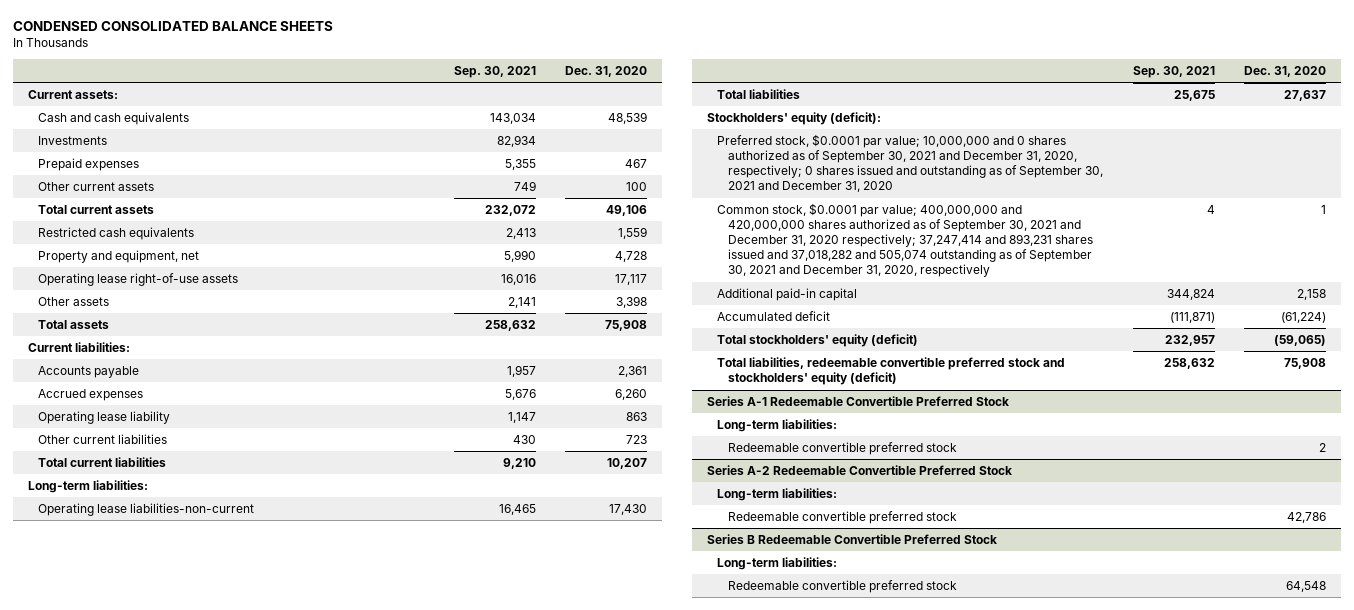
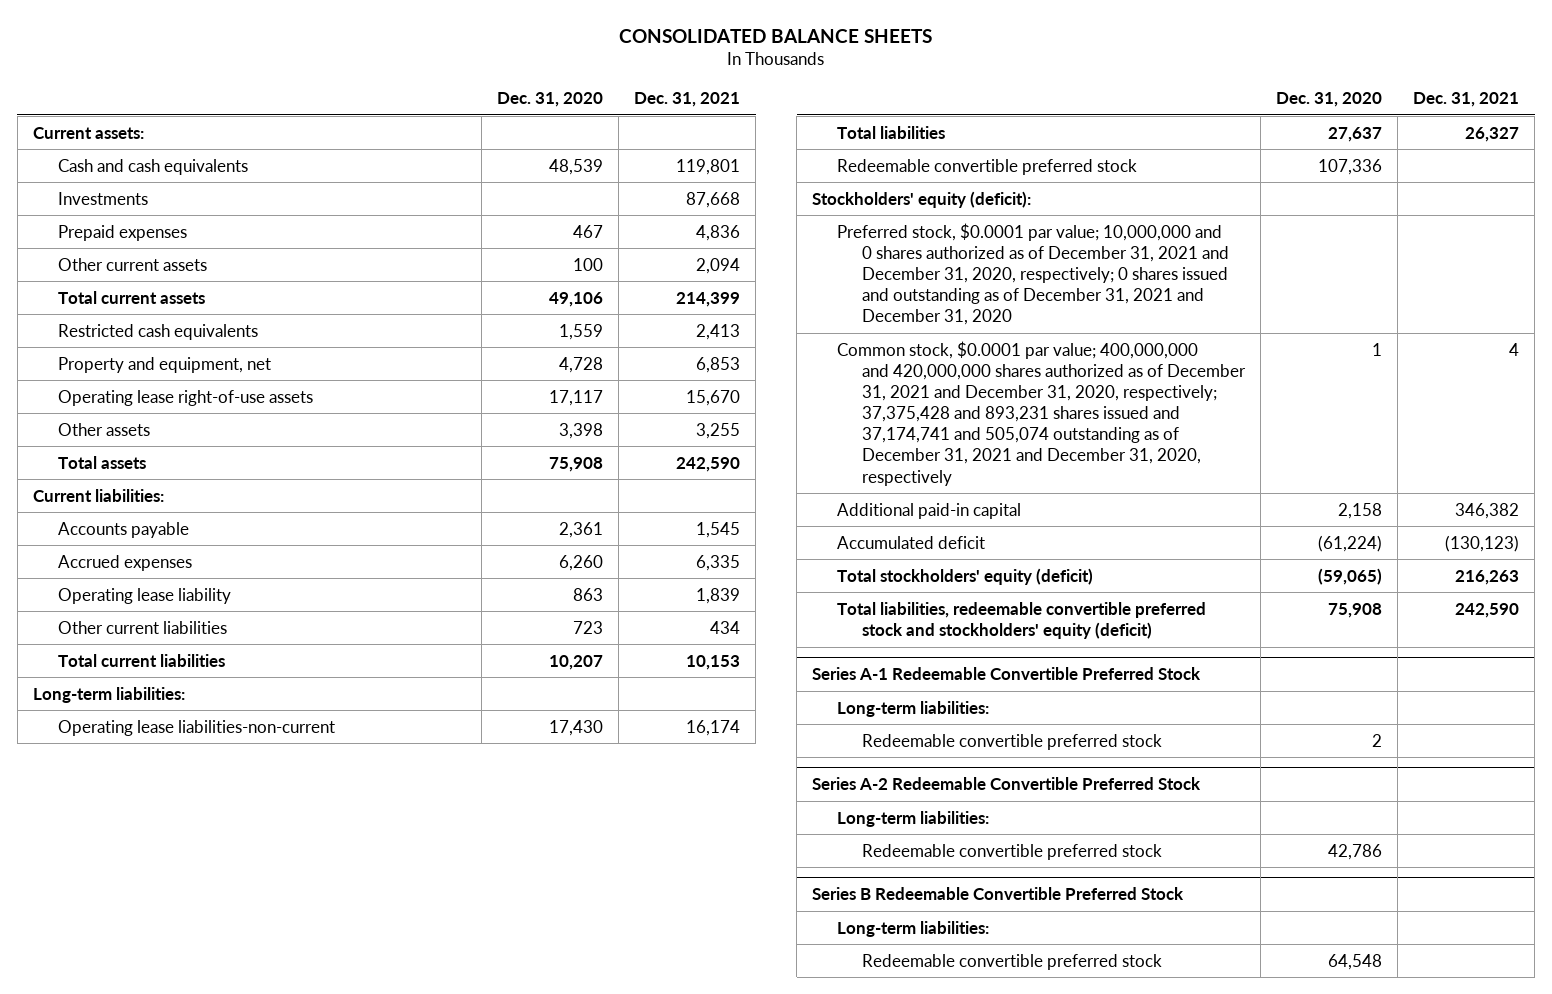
- CONDENSED CONSOLIDATED BALANCE SHEETS
+ CONSOLIDATED BALANCE SHEETS
- | Sep. 30, 2021 | Dec. 31, 2020
+ | Dec. 31, 2020 | Dec. 31, 2021
+ Redeemable convertible preferred stock | 107,336 |
- Preferred stock, $0.0001 par value; 10,000,000 and 0 shares authorized as of September 30, 2021 and December 31, 2020, respectively; 0 shares issued and outstanding as of September 30, 2021 and December 31, 2020
- Common stock, $0.0001 par value; 400,000,000 and 420,000,000 shares authorized as of September 30, 2021 and December 31, 2020 respectively; 37,247,414 and 893,231 shares issued and 37,018,282 and 505,074 outstanding as of September 30, 2021 and December 31, 2020, respectively | 4 | 1
+ Preferred stock, $0.0001 par value; 10,000,000 and 0 shares authorized as of December 31, 2021 and December 31, 2020, respectively; 0 shares issued and outstanding as of December 31, 2021 and December 31, 2020
+ Common stock, $0.0001 par value; 400,000,000 and 420,000,000 shares authorized as of December 31, 2021 and December 31, 2020, respectively; 37,375,428 and 893,231 shares issued and 37,174,741 and 505,074 outstanding as of December 31, 2021 and December 31, 2020, respectively | 1 | 4

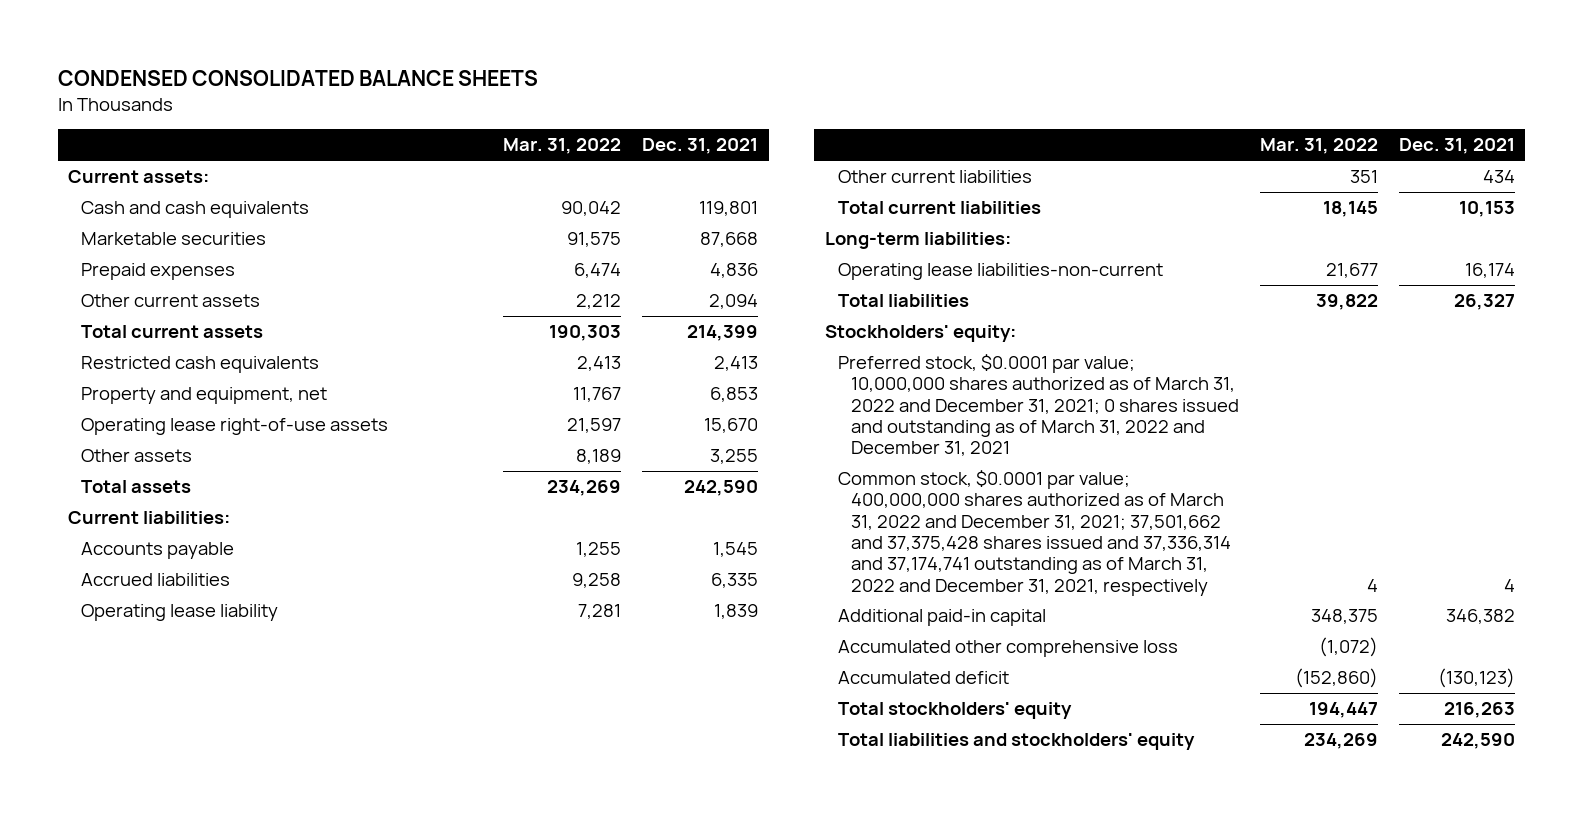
- CONSOLIDATED BALANCE SHEETS
+ CONDENSED CONSOLIDATED BALANCE SHEETS
- | Dec. 31, 2020 | Dec. 31, 2021
+ | Mar. 31, 2022 | Dec. 31, 2021
- Investments | | 87,668
+ Marketable securities | 91,575 | 87,668
- Accrued expenses | 6,260 | 6,335
+ Accrued liabilities | 9,258 | 6,335
- Redeemable convertible preferred stock | 107,336 |
- Stockholders' equity (deficit):
- Preferred stock, $0.0001 par value; 10,000,000 and 0 shares authorized as of December 31, 2021 and December 31, 2020, respectively; 0 shares issued and outstanding as of December 31, 2021 and December 31, 2020
- Common stock, $0.0001 par value; 400,000,000 and 420,000,000 shares authorized as of December 31, 2021 and December 31, 2020, respectively; 37,375,428 and 893,231 shares issued and 37,174,741 and 505,074 outstanding as of December 31, 2021 and December 31, 2020, respectively | 1 | 4
+ Stockholders' equity:
+ Preferred stock, $0.0001 par value; 10,000,000 shares authorized as of March 31, 2022 and December 31, 2021; 0 shares issued and outstanding as of March 31, 2022 and December 31, 2021
+ Common stock, $0.0001 par value; 400,000,000 shares authorized as of March 31, 2022 and December 31, 2021; 37,501,662 and 37,375,428 shares issued and 37,336,314 and 37,174,741 outstanding as of March 31, 2022 and December 31, 2021, respectively | 4 | 4
+ Accumulated other comprehensive loss | (1,072) |
- Total stockholders' equity (deficit) | (59,065) | 216,263
- Total liabilities, redeemable convertible preferred stock and stockholders' equity (deficit) | 75,908 | 242,590
- Series A-1 Redeemable Convertible Preferred Stock
- Long-term liabilities:
- Redeemable convertible preferred stock | 2 |
- Series A-2 Redeemable Convertible Preferred Stock
- Long-term liabilities:
- Redeemable convertible preferred stock | 42,786 |
- Series B Redeemable Convertible Preferred Stock
- Long-term liabilities:
- Redeemable convertible preferred stock | 64,548 |
+ Total stockholders' equity | 194,447 | 216,263
+ Total liabilities and stockholders' equity | 234,269 | 242,590

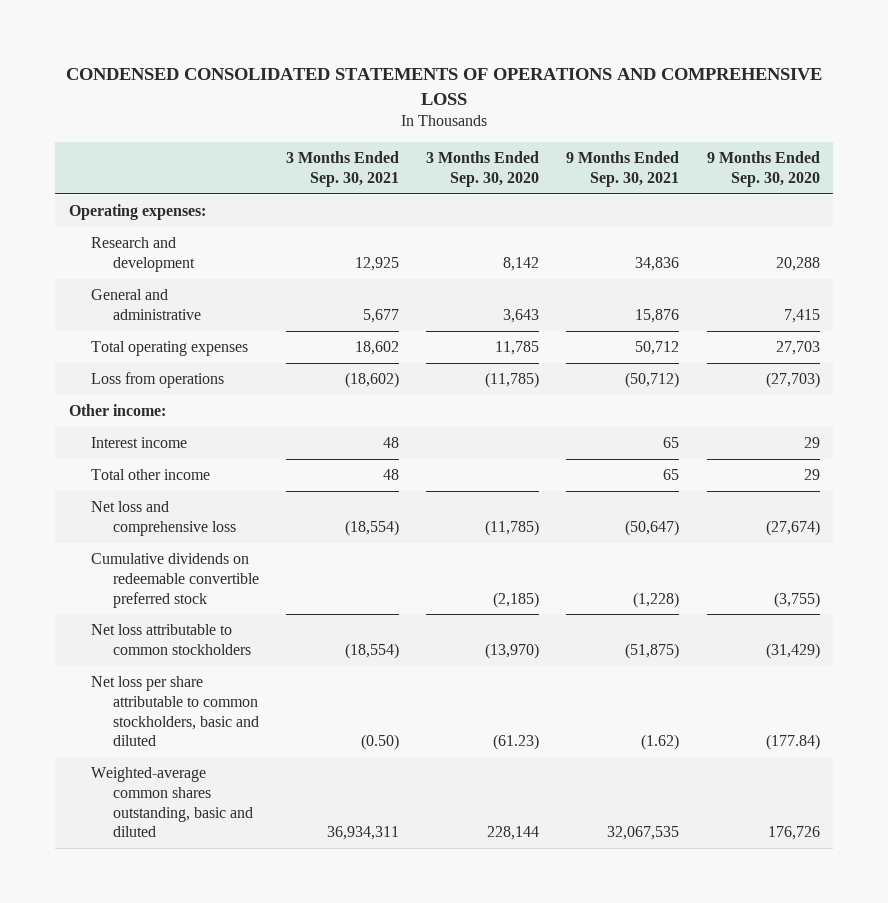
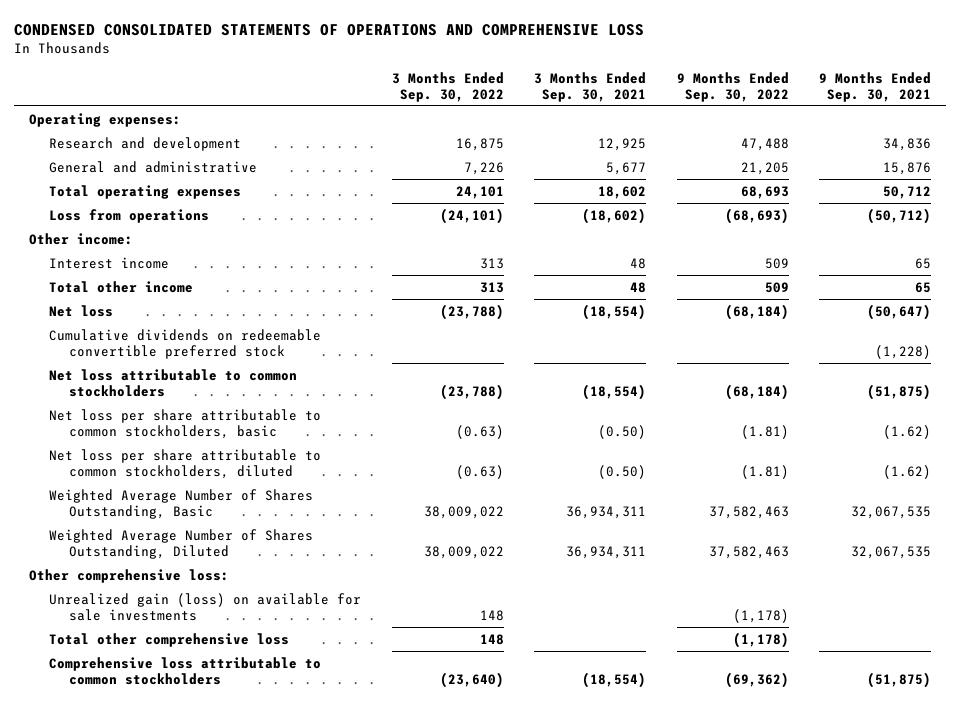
- | 3 Months Ended Sep. 30, 2021 | 3 Months Ended Sep. 30, 2020 | 9 Months Ended Sep. 30, 2021 | 9 Months Ended Sep. 30, 2020
+ | 3 Months Ended Sep. 30, 2022 | 3 Months Ended Sep. 30, 2021 | 9 Months Ended Sep. 30, 2022 | 9 Months Ended Sep. 30, 2021
- Net loss and comprehensive loss | (18,554) | (11,785) | (50,647) | (27,674)
+ Net loss | (23,788) | (18,554) | (68,184) | (50,647)
- Net loss per share attributable to common stockholders, basic and diluted | (0.50) | (61.23) | (1.62) | (177.84)
- Weighted-average common shares outstanding, basic and diluted | 36,934,311 | 228,144 | 32,067,535 | 176,726
+ Net loss per share attributable to common stockholders, basic | (0.63) | (0.50) | (1.81) | (1.62)
+ Net loss per share attributable to common stockholders, diluted | (0.63) | (0.50) | (1.81) | (1.62)
+ Weighted Average Number of Shares Outstanding, Basic | 38,009,022 | 36,934,311 | 37,582,463 | 32,067,535
+ Weighted Average Number of Shares Outstanding, Diluted | 38,009,022 | 36,934,311 | 37,582,463 | 32,067,535
+ Other comprehensive loss:
+ Unrealized gain (loss) on available for sale investments | 148 | | (1,178) |
+ Total other comprehensive loss | 148 | | (1,178) |
+ Comprehensive loss attributable to common stockholders | (23,640) | (18,554) | (69,362) | (51,875)

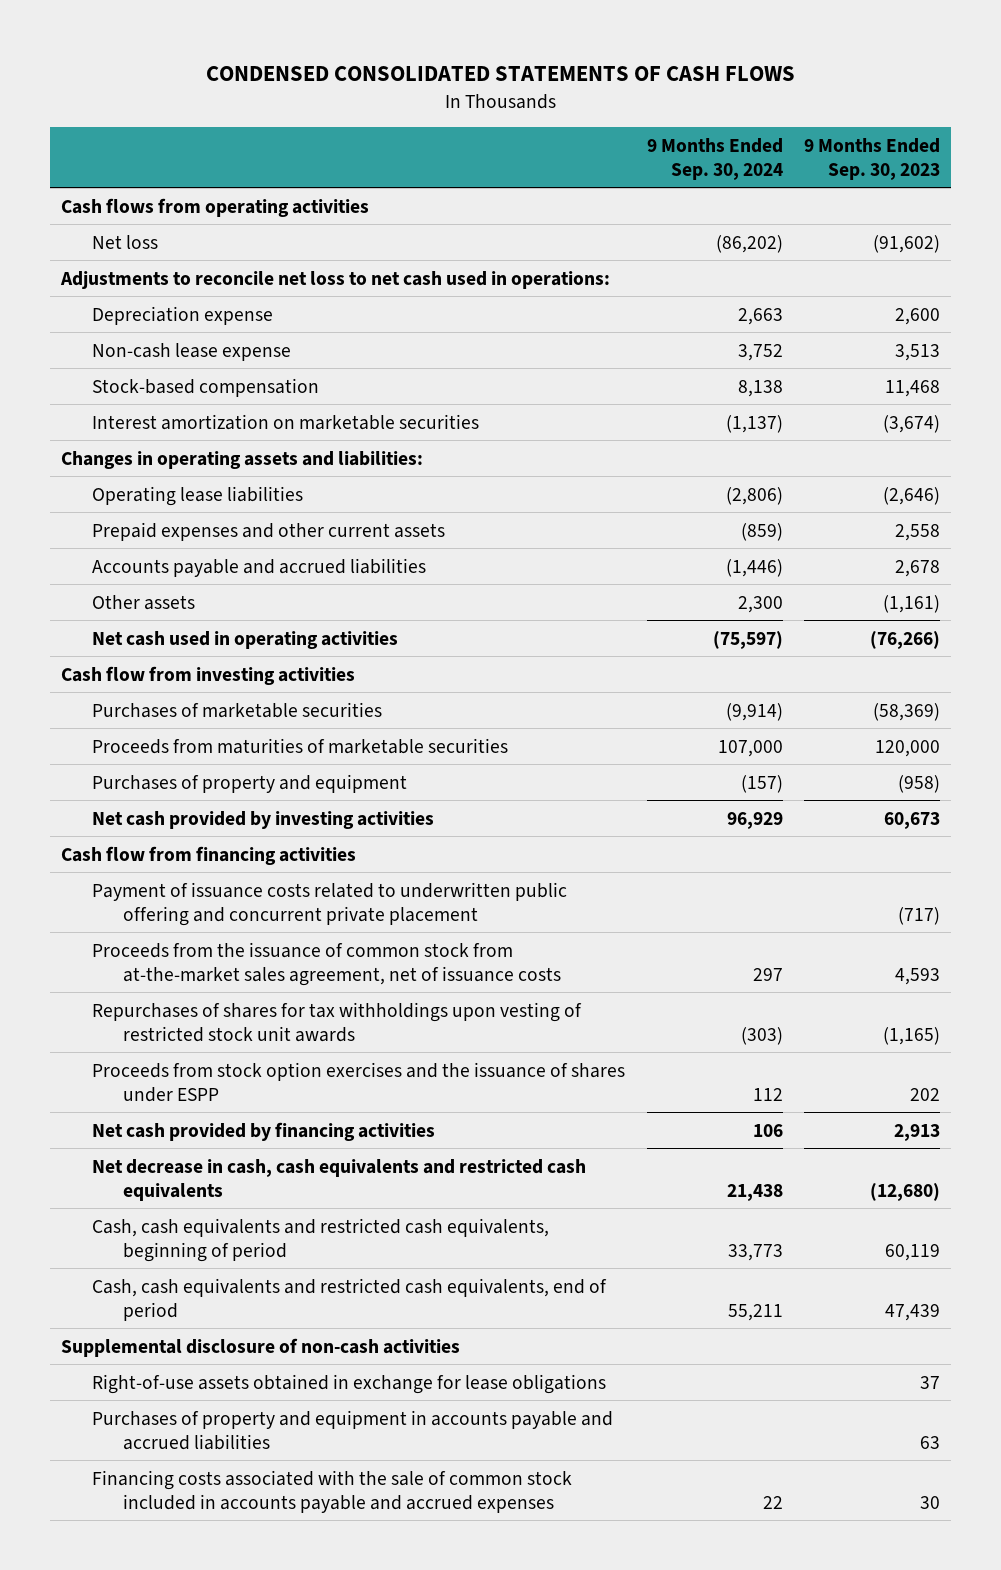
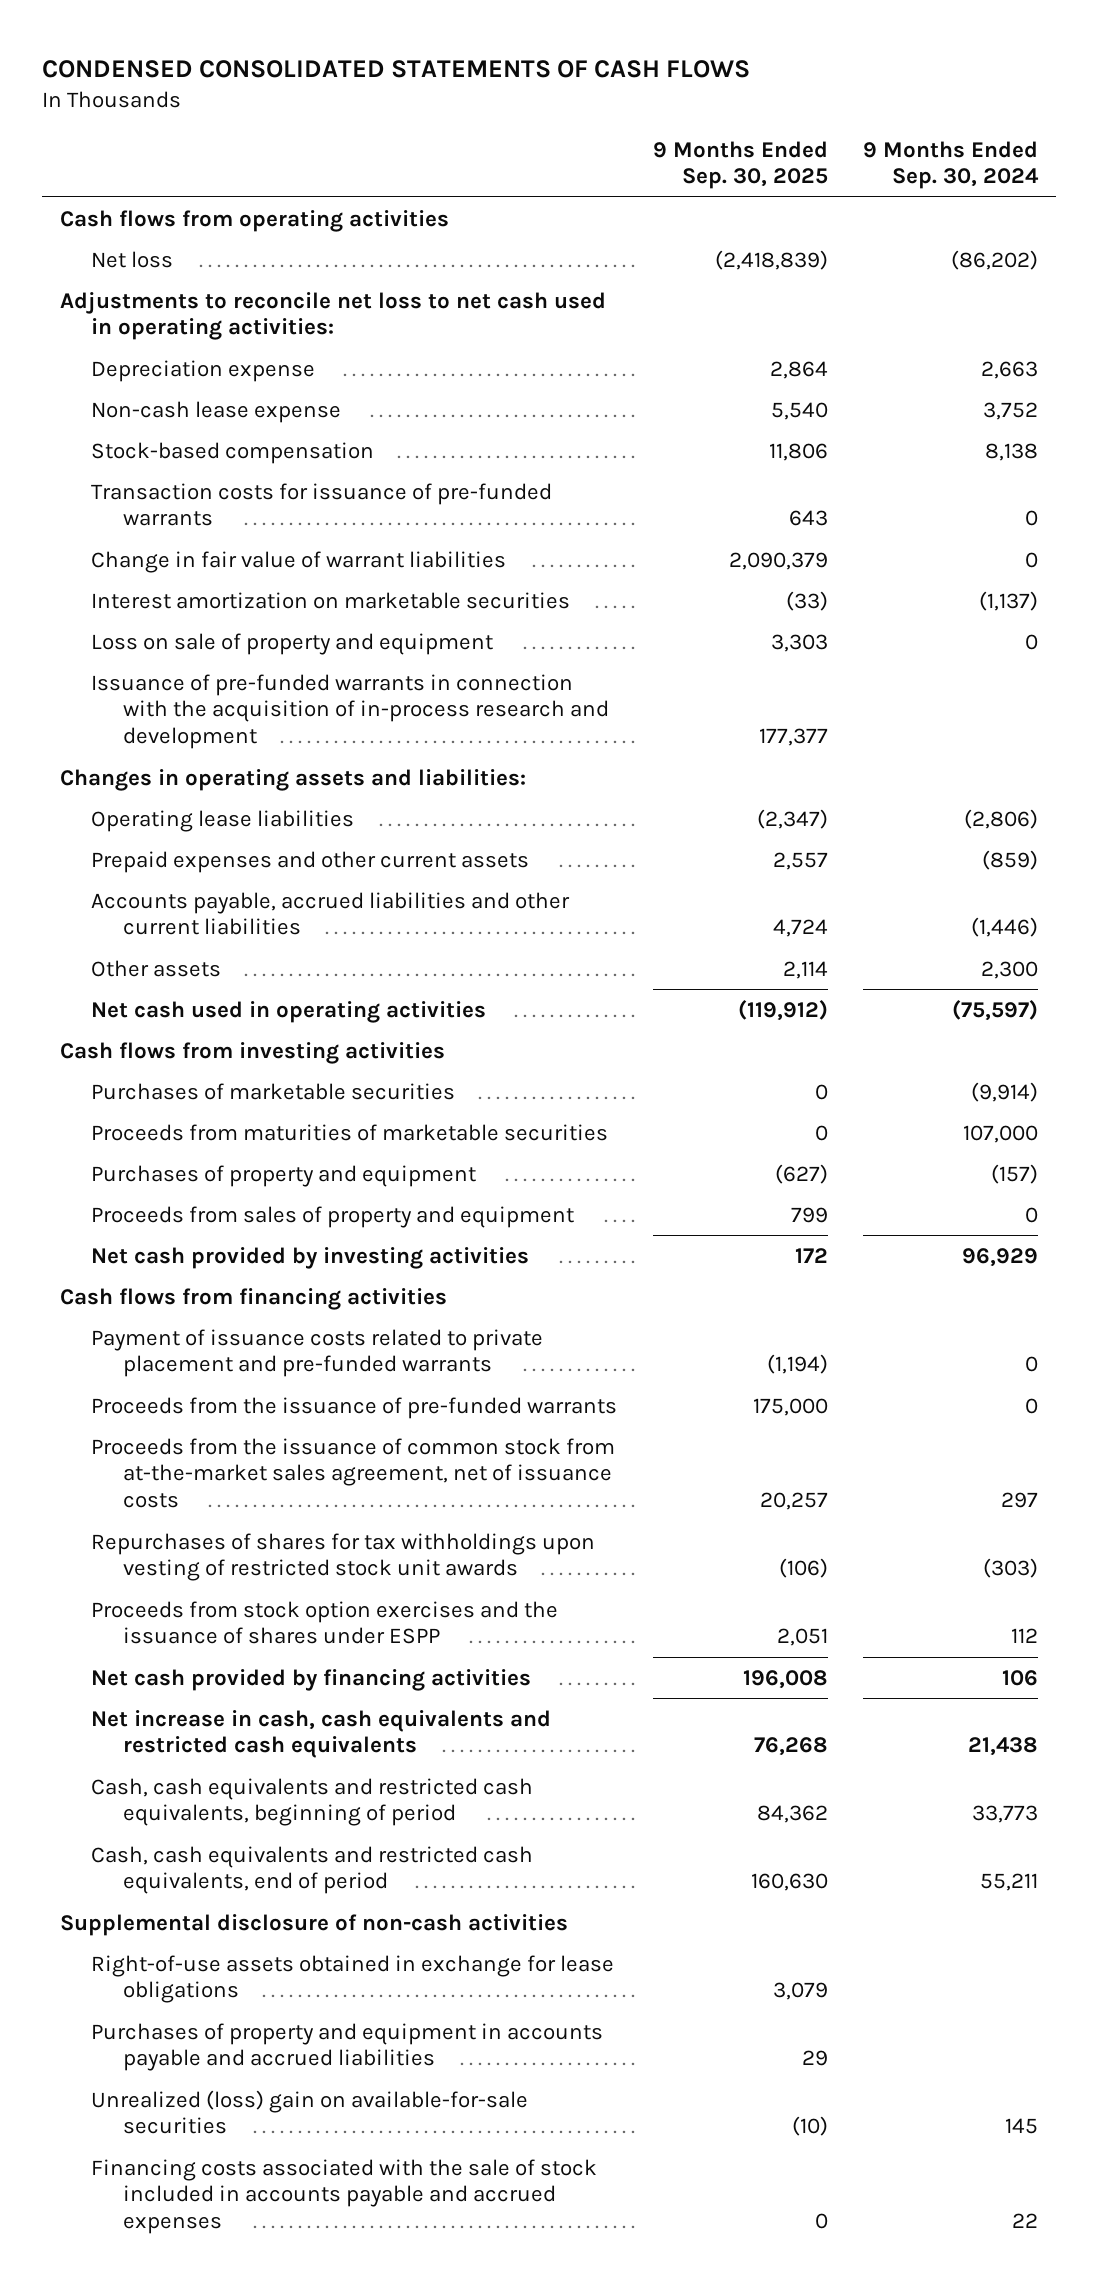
- | 9 Months Ended Sep. 30, 2024 | 9 Months Ended Sep. 30, 2023
+ | 9 Months Ended Sep. 30, 2025 | 9 Months Ended Sep. 30, 2024
- Adjustments to reconcile net loss to net cash used in operations:
+ Adjustments to reconcile net loss to net cash used in operating activities:
+ Transaction costs for issuance of pre-funded warrants | 643 | 0
+ Change in fair value of warrant liabilities | 2,090,379 | 0
+ Loss on sale of property and equipment | 3,303 | 0
+ Issuance of pre-funded warrants in connection with the acquisition of in-process research and development | 177,377 |
- Accounts payable and accrued liabilities | (1,446) | 2,678
+ Accounts payable, accrued liabilities and other current liabilities | 4,724 | (1,446)
- Cash flow from investing activities
+ Cash flows from investing activities
+ Proceeds from sales of property and equipment | 799 | 0
- Cash flow from financing activities
- Payment of issuance costs related to underwritten public offering and concurrent private placement | | (717)
+ Cash flows from financing activities
+ Payment of issuance costs related to private placement and pre-funded warrants | (1,194) | 0
+ Proceeds from the issuance of pre-funded warrants | 175,000 | 0
- Net decrease in cash, cash equivalents and restricted cash equivalents | 21,438 | (12,680)
+ Net increase in cash, cash equivalents and restricted cash equivalents | 76,268 | 21,438
- Financing costs associated with the sale of common stock included in accounts payable and accrued expenses | 22 | 30
+ Unrealized (loss) gain on available-for-sale securities | (10) | 145
+ Financing costs associated with the sale of stock included in accounts payable and accrued expenses | 0 | 22

